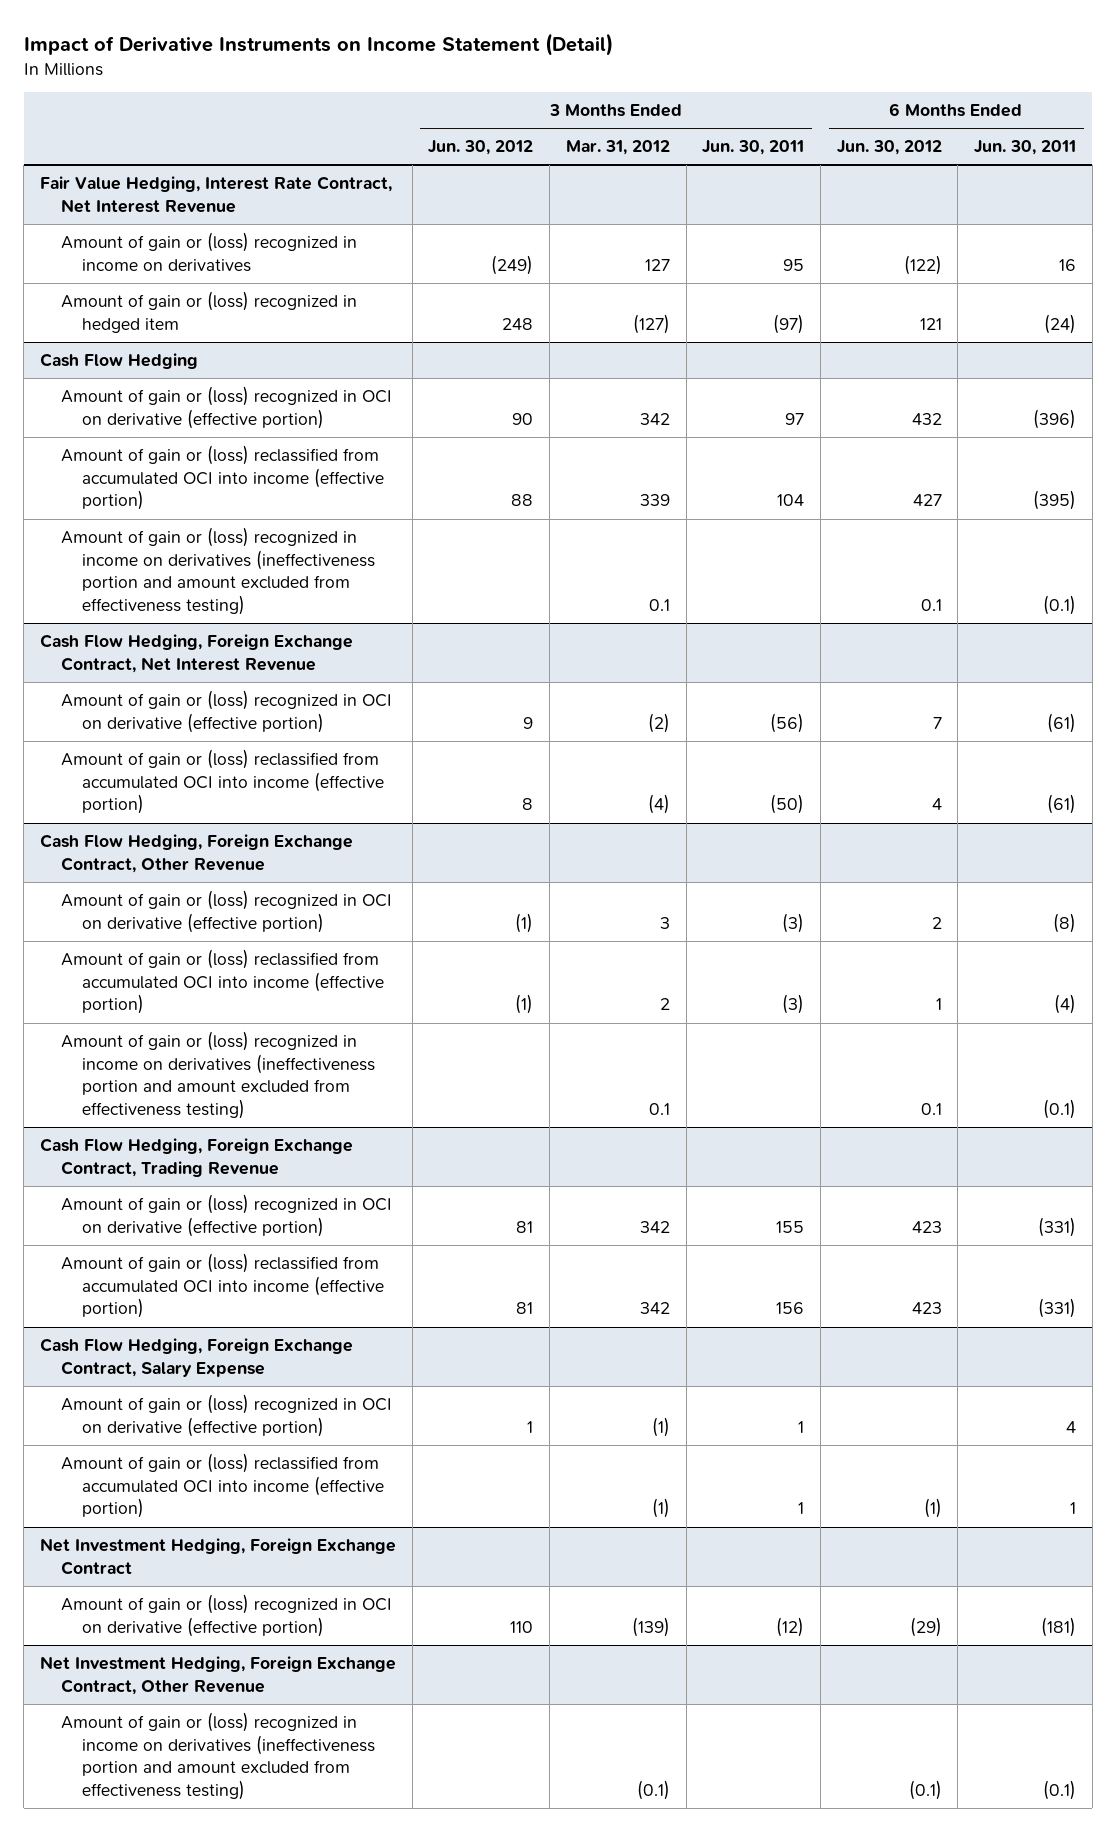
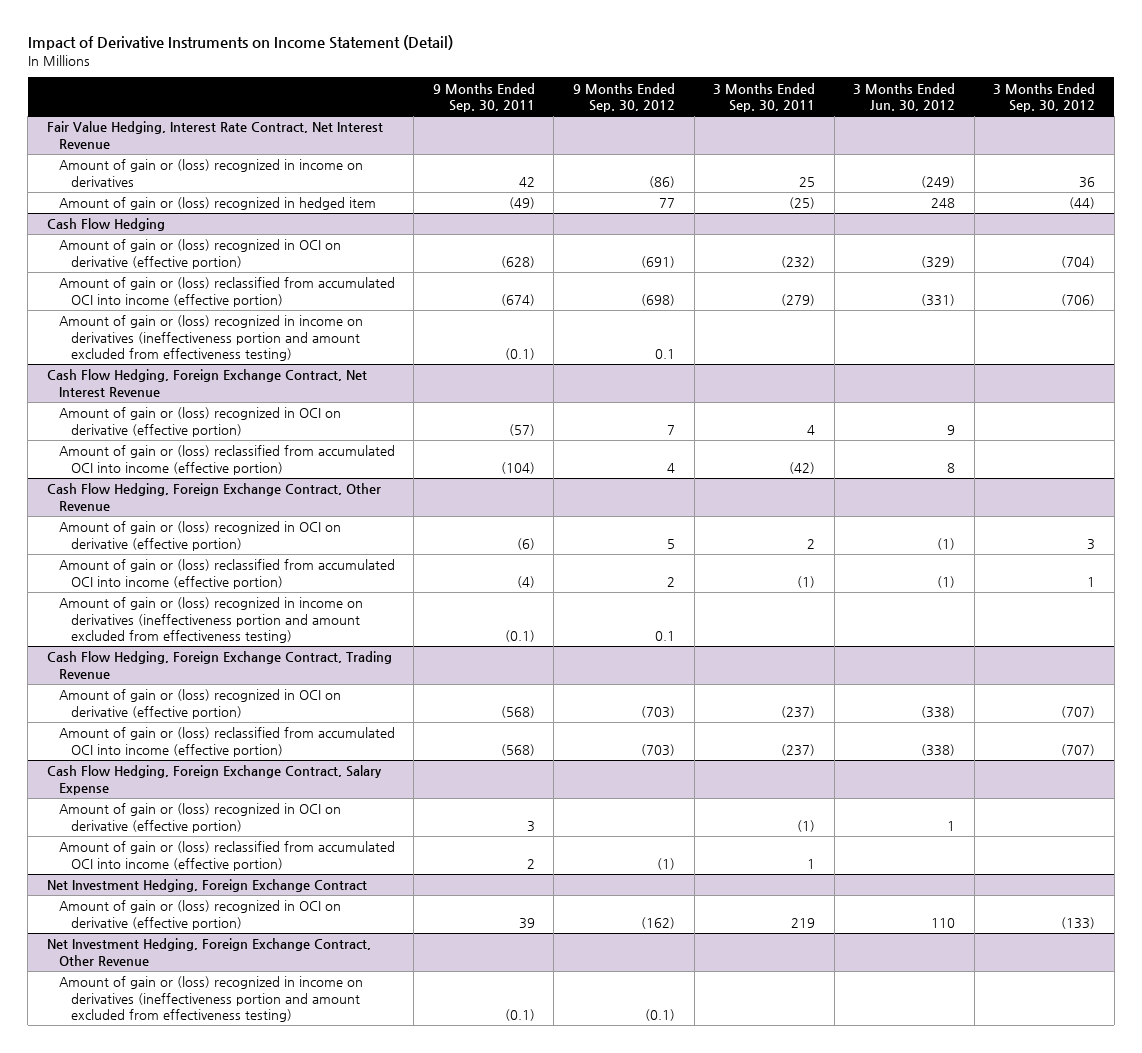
- | 3 Months Ended Jun. 30, 2012 | 3 Months Ended Mar. 31, 2012 | 3 Months Ended Jun. 30, 2011 | 6 Months Ended Jun. 30, 2012 | 6 Months Ended Jun. 30, 2011
+ | 9 Months Ended Sep. 30, 2011 | 9 Months Ended Sep. 30, 2012 | 3 Months Ended Sep. 30, 2011 | 3 Months Ended Jun. 30, 2012 | 3 Months Ended Sep. 30, 2012
@ Cash Flow Hedging
- Amount of gain or (loss) recognized in OCI on derivative (effective portion) | 90 | 342 | 97 | 432 | (396)
- Amount of gain or (loss) reclassified from accumulated OCI into income (effective portion) | 88 | 339 | 104 | 427 | (395)
+ Amount of gain or (loss) recognized in OCI on derivative (effective portion) | (628) | (691) | (232) | (329) | (704)
+ Amount of gain or (loss) reclassified from accumulated OCI into income (effective portion) | (674) | (698) | (279) | (331) | (706)
@ Cash Flow Hedging, Foreign Exchange Contract, Trading Revenue
- Amount of gain or (loss) recognized in OCI on derivative (effective portion) | 81 | 342 | 155 | 423 | (331)
- Amount of gain or (loss) reclassified from accumulated OCI into income (effective portion) | 81 | 342 | 156 | 423 | (331)
+ Amount of gain or (loss) recognized in OCI on derivative (effective portion) | (568) | (703) | (237) | (338) | (707)
+ Amount of gain or (loss) reclassified from accumulated OCI into income (effective portion) | (568) | (703) | (237) | (338) | (707)

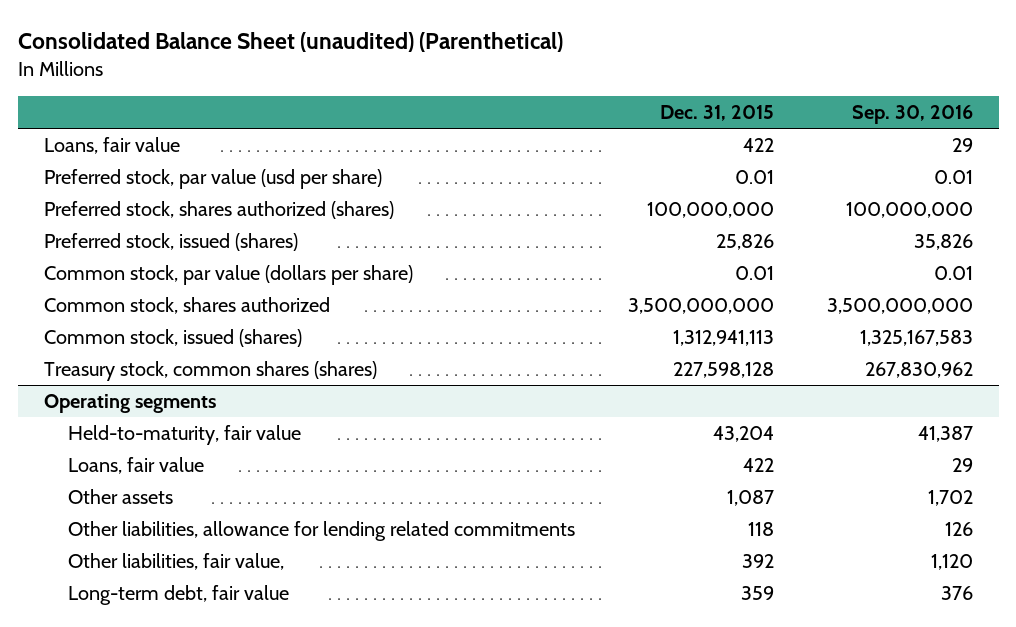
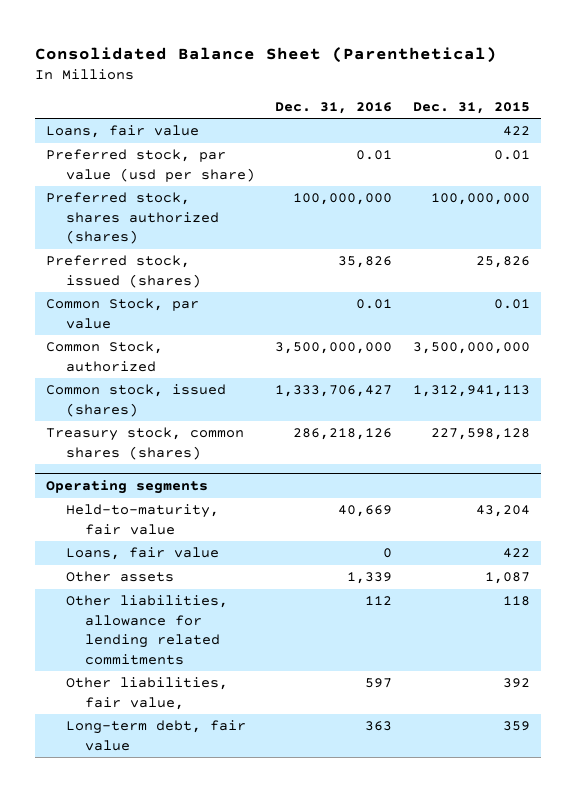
- Consolidated Balance Sheet (unaudited) (Parenthetical)
+ Consolidated Balance Sheet (Parenthetical)
- | Dec. 31, 2015 | Sep. 30, 2016
+ | Dec. 31, 2016 | Dec. 31, 2015
- Common stock, par value (dollars per share) | 0.01 | 0.01
- Common stock, shares authorized | 3,500,000,000 | 3,500,000,000
+ Common Stock, par value | 0.01 | 0.01
+ Common Stock, authorized | 3,500,000,000 | 3,500,000,000

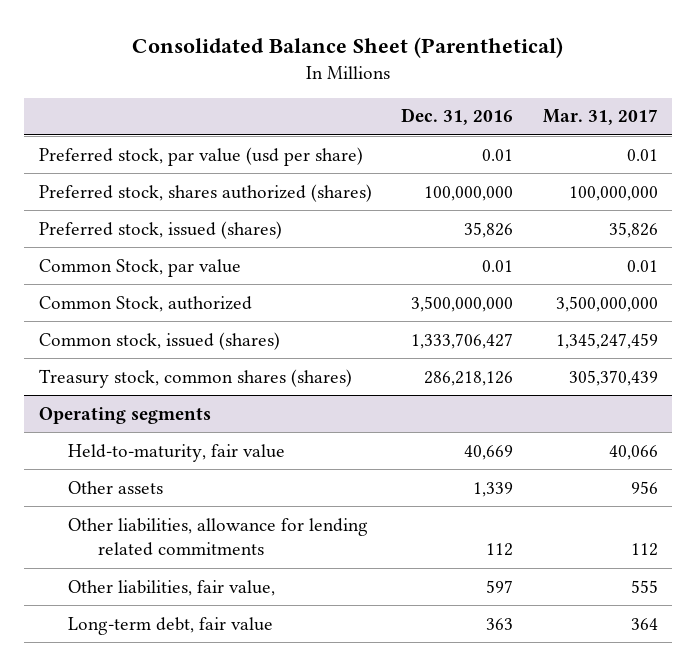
- | Dec. 31, 2016 | Dec. 31, 2015
+ | Dec. 31, 2016 | Mar. 31, 2017
- Loans, fair value | | 422
@ Operating segments
- Loans, fair value | 0 | 422

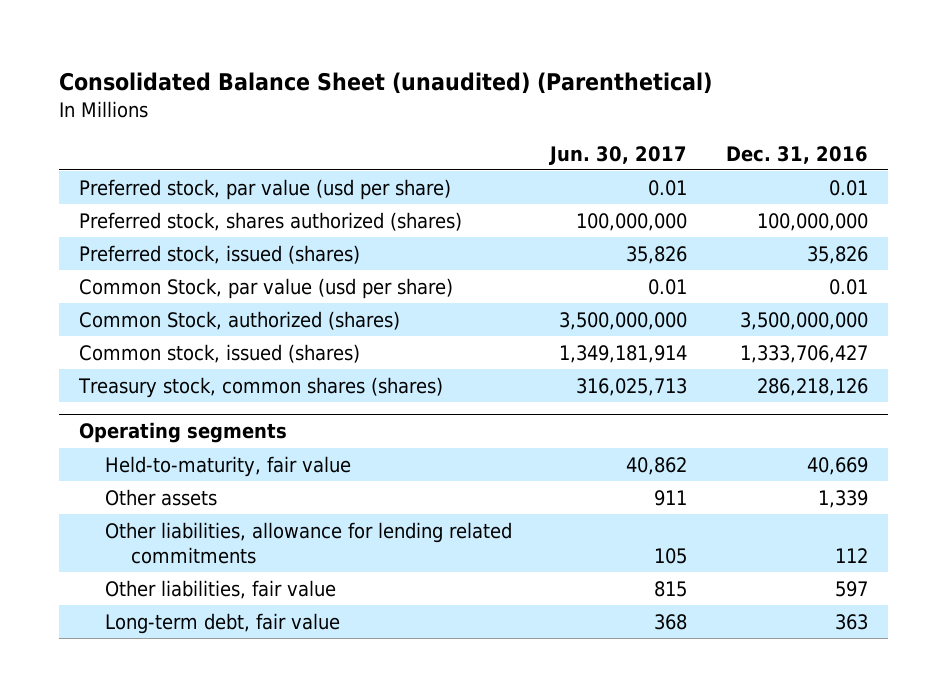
- Consolidated Balance Sheet (Parenthetical)
+ Consolidated Balance Sheet (unaudited) (Parenthetical)
- | Dec. 31, 2016 | Mar. 31, 2017
+ | Jun. 30, 2017 | Dec. 31, 2016
- Common Stock, par value | 0.01 | 0.01
- Common Stock, authorized | 3,500,000,000 | 3,500,000,000
+ Common Stock, par value (usd per share) | 0.01 | 0.01
+ Common Stock, authorized (shares) | 3,500,000,000 | 3,500,000,000
@ Operating segments
- Other liabilities, fair value, | 597 | 555
+ Other liabilities, fair value | 815 | 597

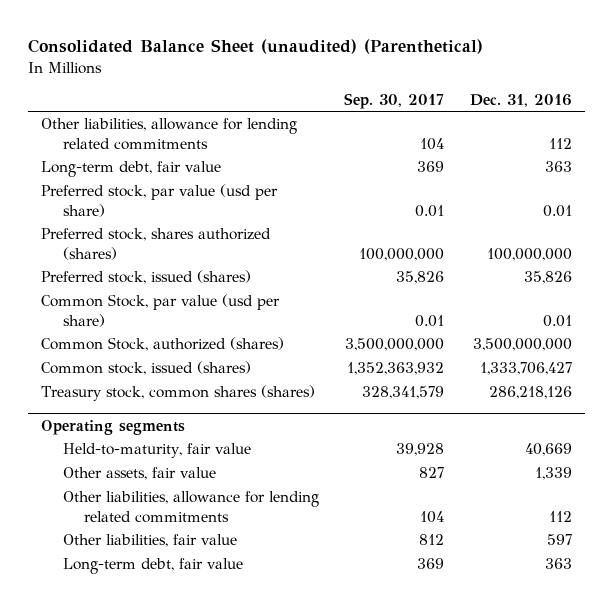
- | Jun. 30, 2017 | Dec. 31, 2016
+ | Sep. 30, 2017 | Dec. 31, 2016
+ Other liabilities, allowance for lending related commitments | 104 | 112
+ Long-term debt, fair value | 369 | 363
@ Operating segments
- Other assets | 911 | 1,339
+ Other assets, fair value | 827 | 1,339

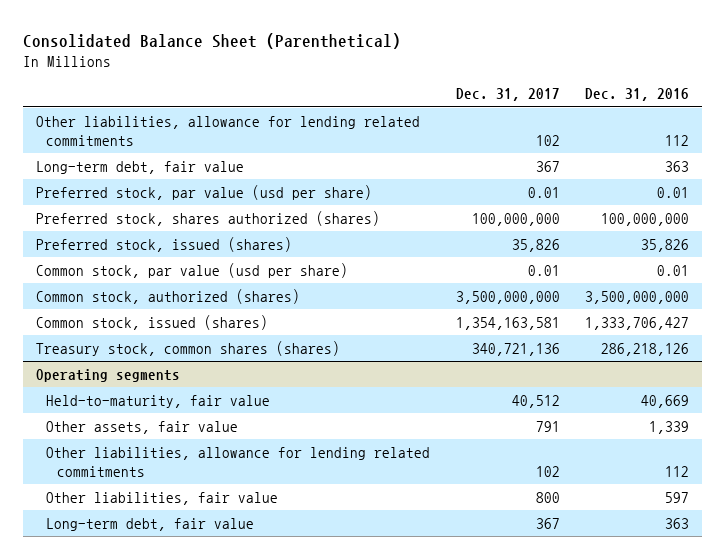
- Consolidated Balance Sheet (unaudited) (Parenthetical)
+ Consolidated Balance Sheet (Parenthetical)
- | Sep. 30, 2017 | Dec. 31, 2016
+ | Dec. 31, 2017 | Dec. 31, 2016
- Common Stock, par value (usd per share) | 0.01 | 0.01
- Common Stock, authorized (shares) | 3,500,000,000 | 3,500,000,000
+ Common stock, par value (usd per share) | 0.01 | 0.01
+ Common stock, authorized (shares) | 3,500,000,000 | 3,500,000,000

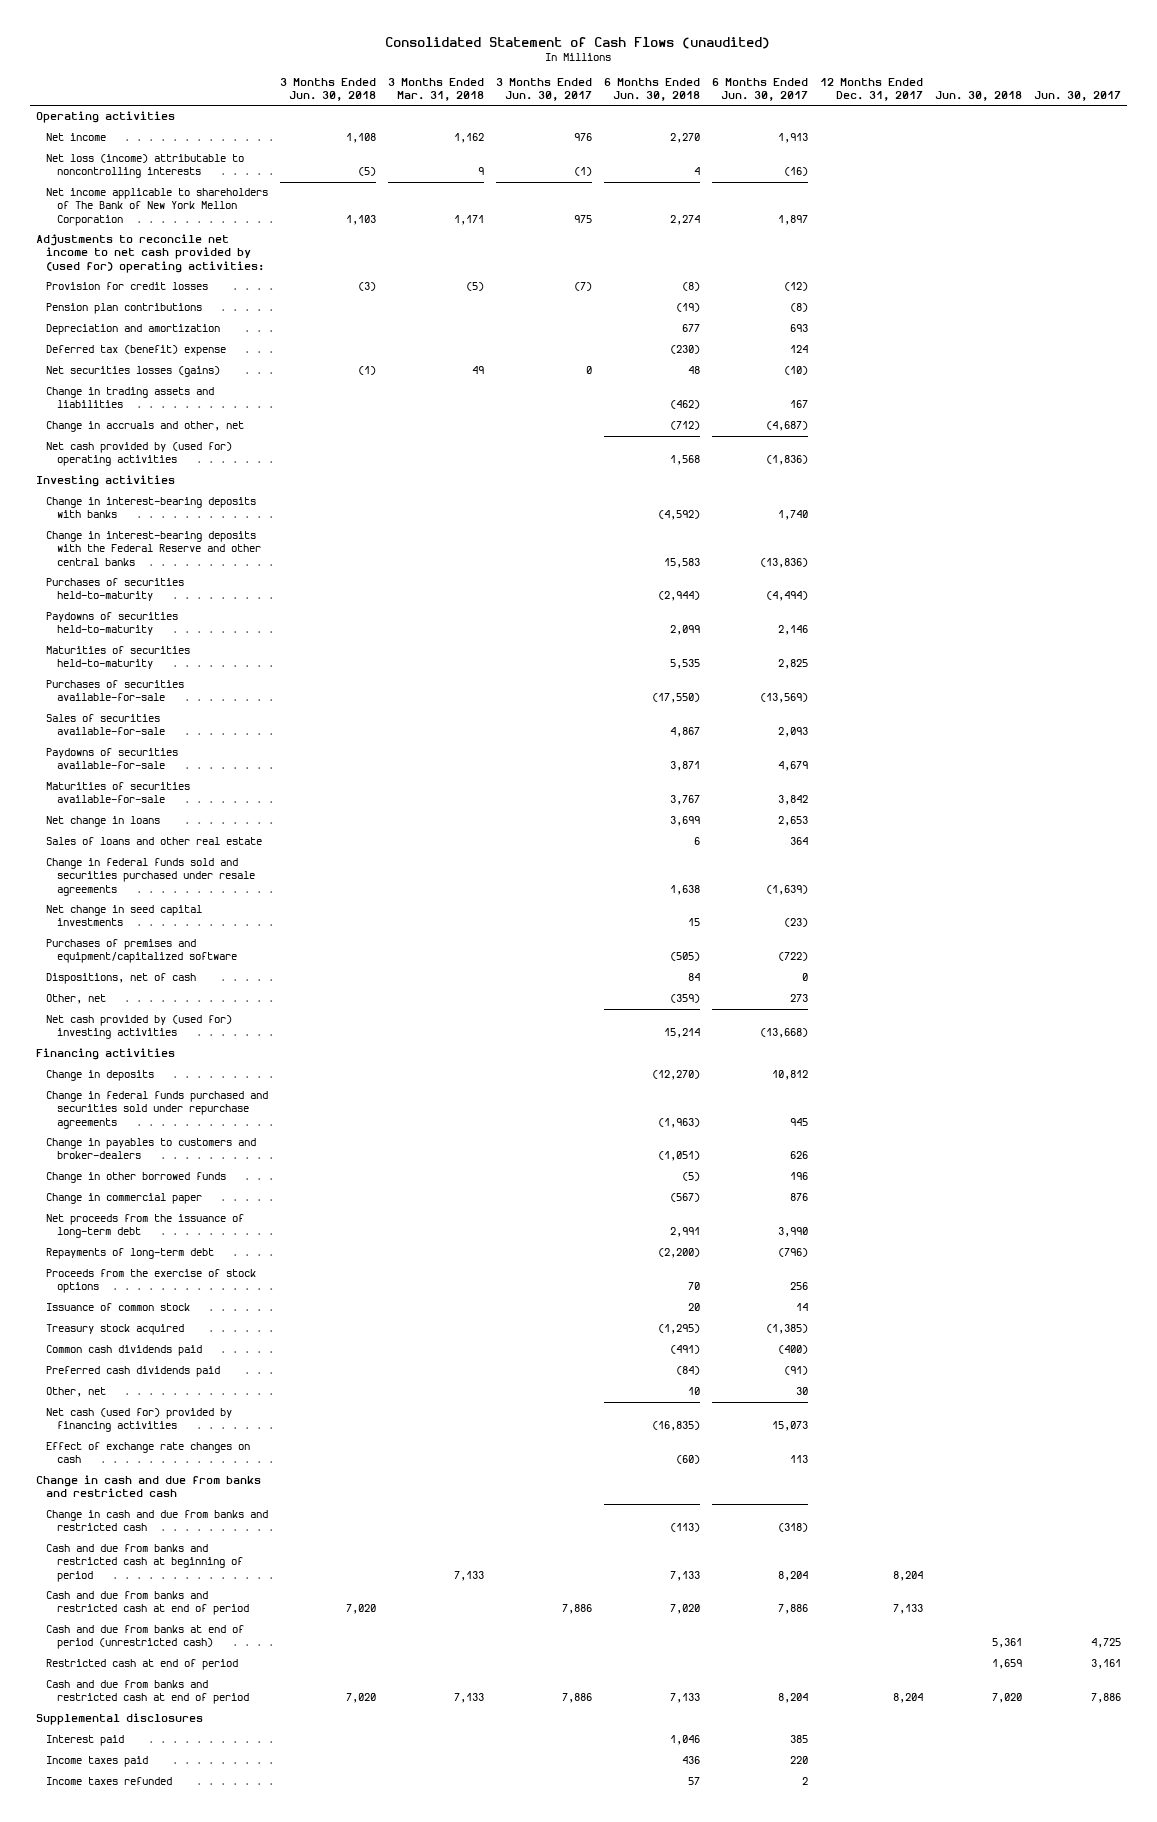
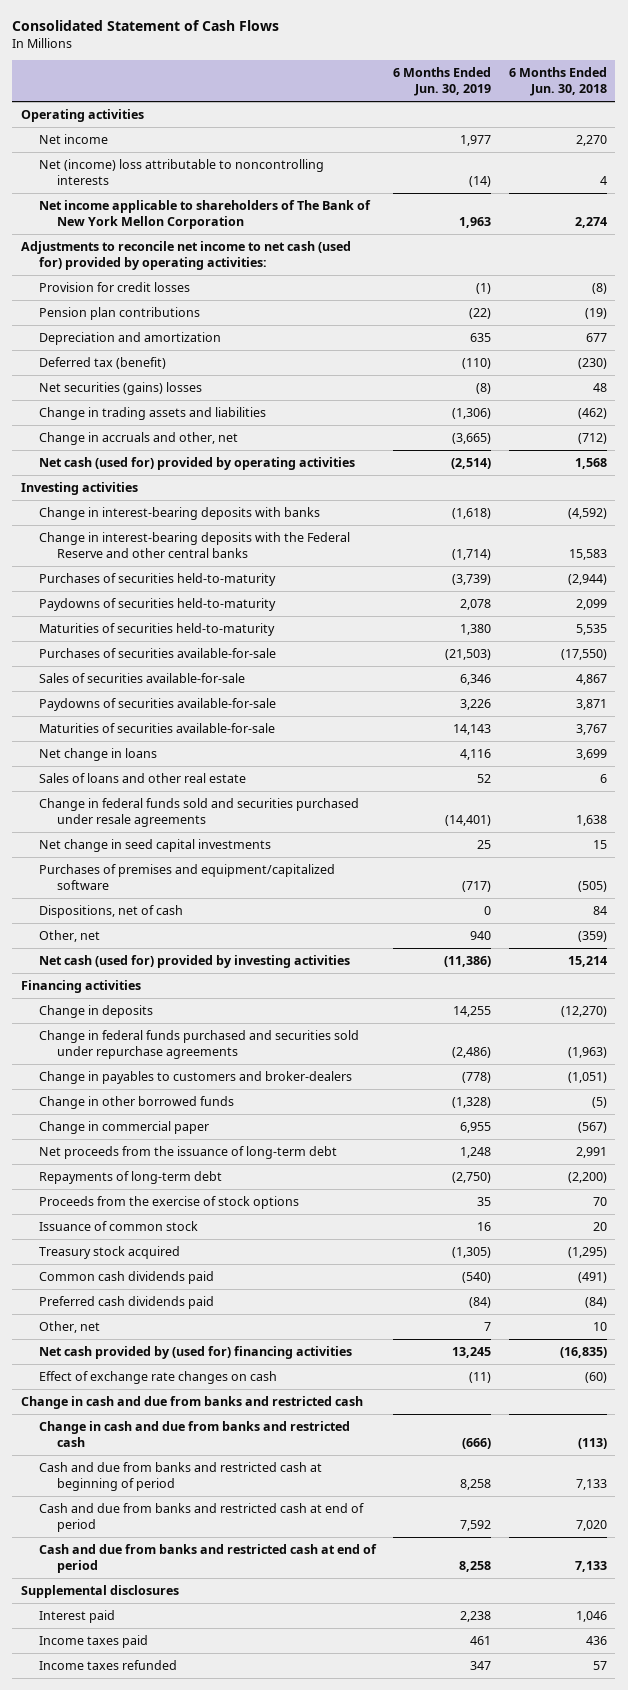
- Consolidated Statement of Cash Flows (unaudited)
+ Consolidated Statement of Cash Flows
- | 3 Months Ended Jun. 30, 2018 | 3 Months Ended Mar. 31, 2018 | 3 Months Ended Jun. 30, 2017 | 6 Months Ended Jun. 30, 2018 | 6 Months Ended Jun. 30, 2017 | 12 Months Ended Dec. 31, 2017 | Jun. 30, 2018 | Jun. 30, 2017
+ | 6 Months Ended Jun. 30, 2019 | 6 Months Ended Jun. 30, 2018
- Net loss (income) attributable to noncontrolling interests | (5) | 9 | (1) | 4 | (16) | | |
+ Net (income) loss attributable to noncontrolling interests | (14) | 4
- Adjustments to reconcile net income to net cash provided by (used for) operating activities:
+ Adjustments to reconcile net income to net cash (used for) provided by operating activities:
- Deferred tax (benefit) expense | | | | (230) | 124 | | |
- Net securities losses (gains) | (1) | 49 | 0 | 48 | (10) | | |
+ Deferred tax (benefit) | (110) | (230)
+ Net securities (gains) losses | (8) | 48
- Net cash provided by (used for) operating activities | | | | 1,568 | (1,836) | | |
+ Net cash (used for) provided by operating activities | (2,514) | 1,568
- Net cash provided by (used for) investing activities | | | | 15,214 | (13,668) | | |
+ Net cash (used for) provided by investing activities | (11,386) | 15,214
- Net cash (used for) provided by financing activities | | | | (16,835) | 15,073 | | |
+ Net cash provided by (used for) financing activities | 13,245 | (16,835)
- Cash and due from banks at end of period (unrestricted cash) | | | | | | | 5,361 | 4,725
- Restricted cash at end of period | | | | | | | 1,659 | 3,161

